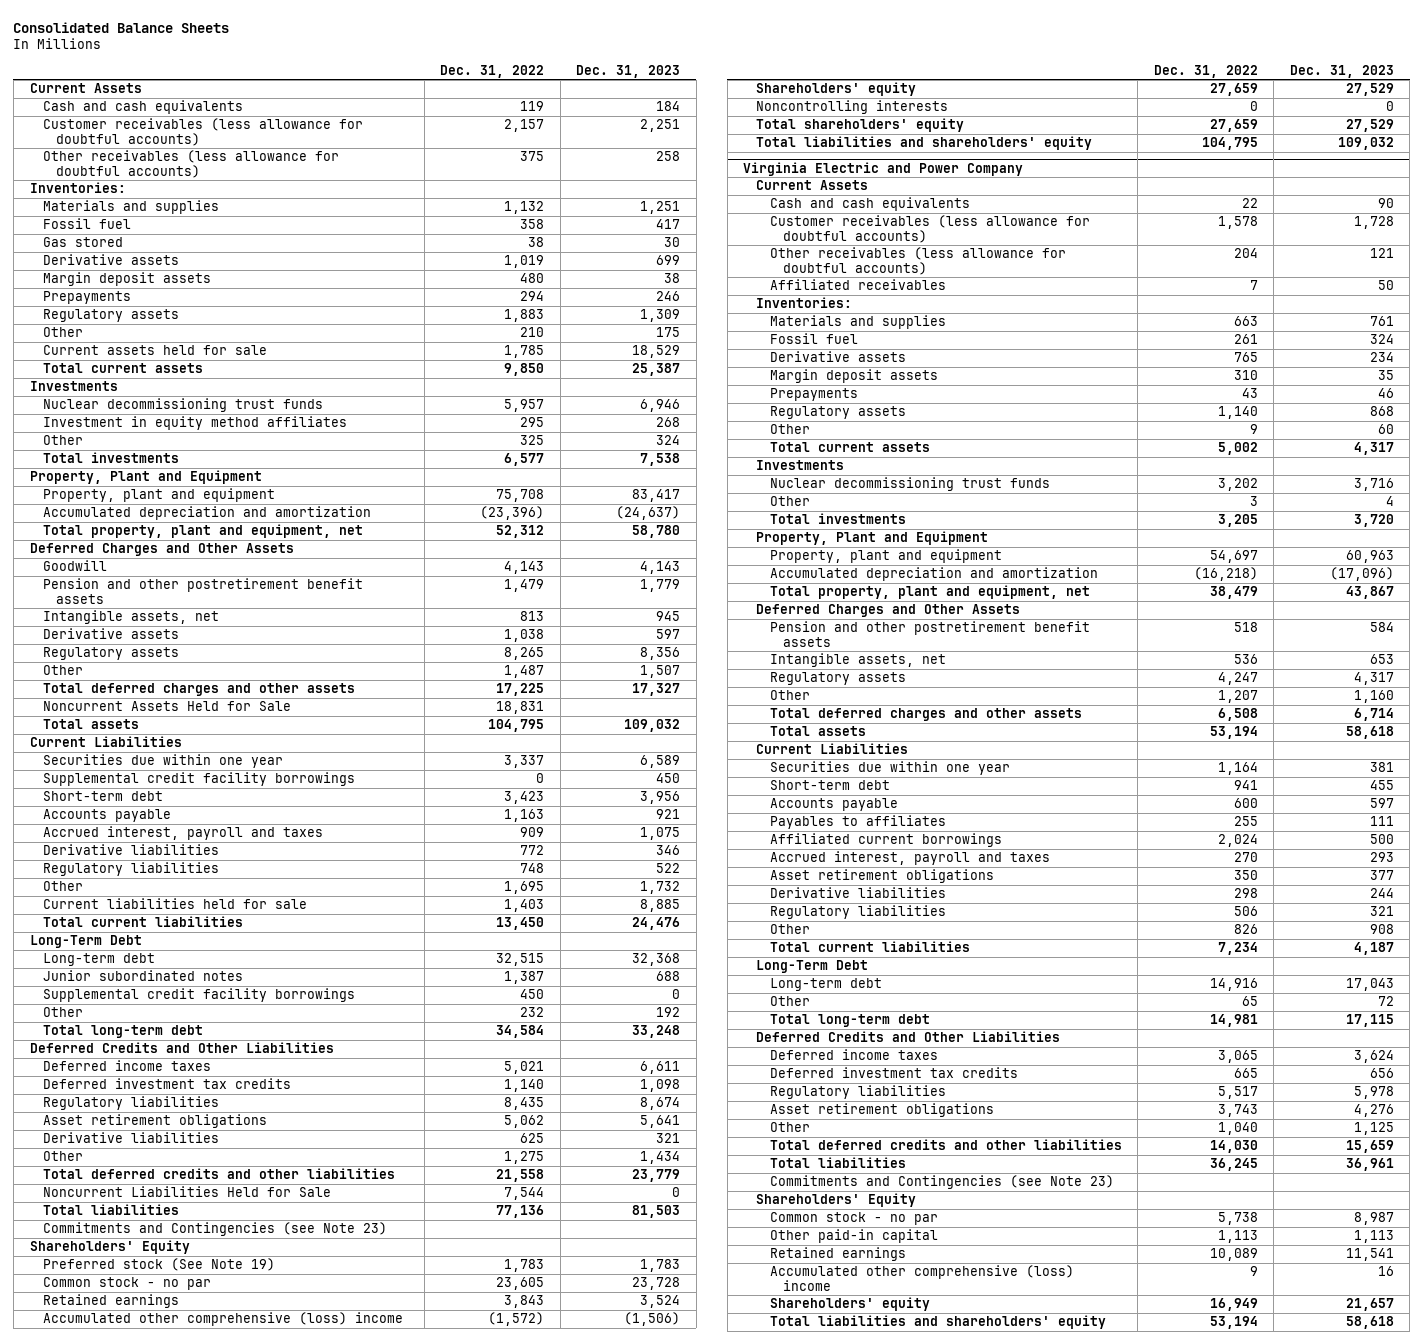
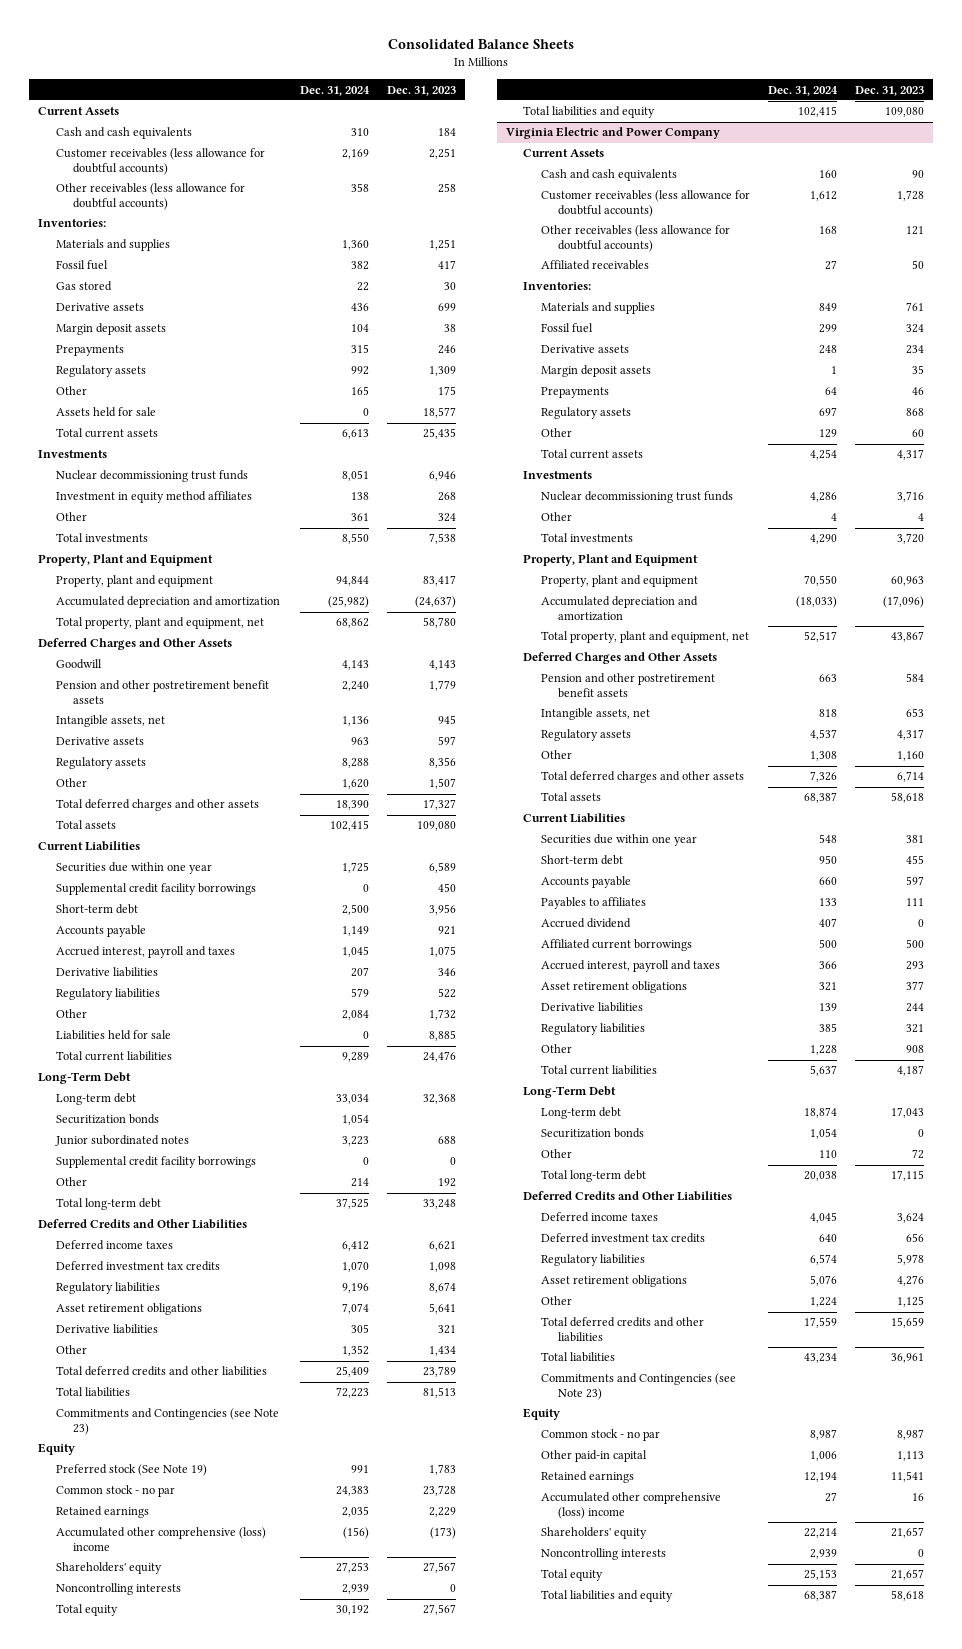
- | Dec. 31, 2022 | Dec. 31, 2023
+ | Dec. 31, 2024 | Dec. 31, 2023
- Current assets held for sale | 1,785 | 18,529
- Total current assets | 9,850 | 25,387
+ Assets held for sale | 0 | 18,577
+ Total current assets | 6,613 | 25,435
- Noncurrent Assets Held for Sale | 18,831 |
- Total assets | 104,795 | 109,032
+ Total assets | 102,415 | 109,080
- Current liabilities held for sale | 1,403 | 8,885
+ Liabilities held for sale | 0 | 8,885
+ Securitization bonds | 1,054 |
- Deferred income taxes | 5,021 | 6,611
+ Deferred income taxes | 6,412 | 6,621
- Total deferred credits and other liabilities | 21,558 | 23,779
- Noncurrent Liabilities Held for Sale | 7,544 | 0
- Total liabilities | 77,136 | 81,503
+ Total deferred credits and other liabilities | 25,409 | 23,789
+ Total liabilities | 72,223 | 81,513
- Shareholders' Equity
+ Equity
- Retained earnings | 3,843 | 3,524
- Accumulated other comprehensive (loss) income | (1,572) | (1,506)
- Shareholders' equity | 27,659 | 27,529
+ Retained earnings | 2,035 | 2,229
+ Accumulated other comprehensive (loss) income | (156) | (173)
+ Shareholders' equity | 27,253 | 27,567
- Total shareholders' equity | 27,659 | 27,529
- Total liabilities and shareholders' equity | 104,795 | 109,032
+ Total equity | 30,192 | 27,567
+ Total liabilities and equity | 102,415 | 109,080
@ Virginia Electric and Power Company
+ Accrued dividend | 407 | 0
+ Securitization bonds | 1,054 | 0
- Shareholders' Equity
+ Equity
- Total liabilities and shareholders' equity | 53,194 | 58,618
+ Noncontrolling interests | 2,939 | 0
+ Total equity | 25,153 | 21,657
+ Total liabilities and equity | 68,387 | 58,618

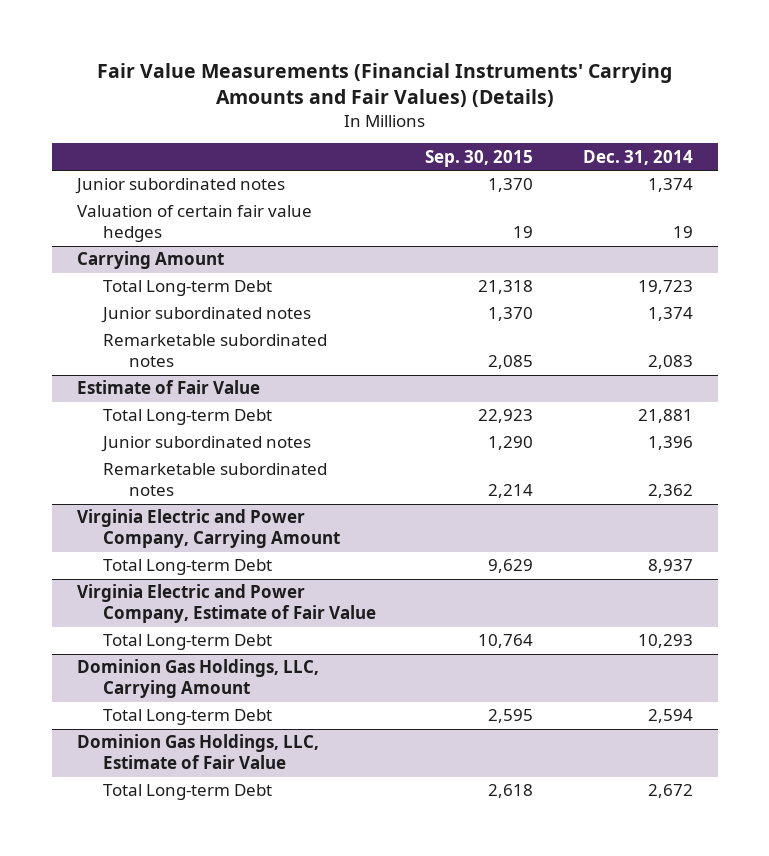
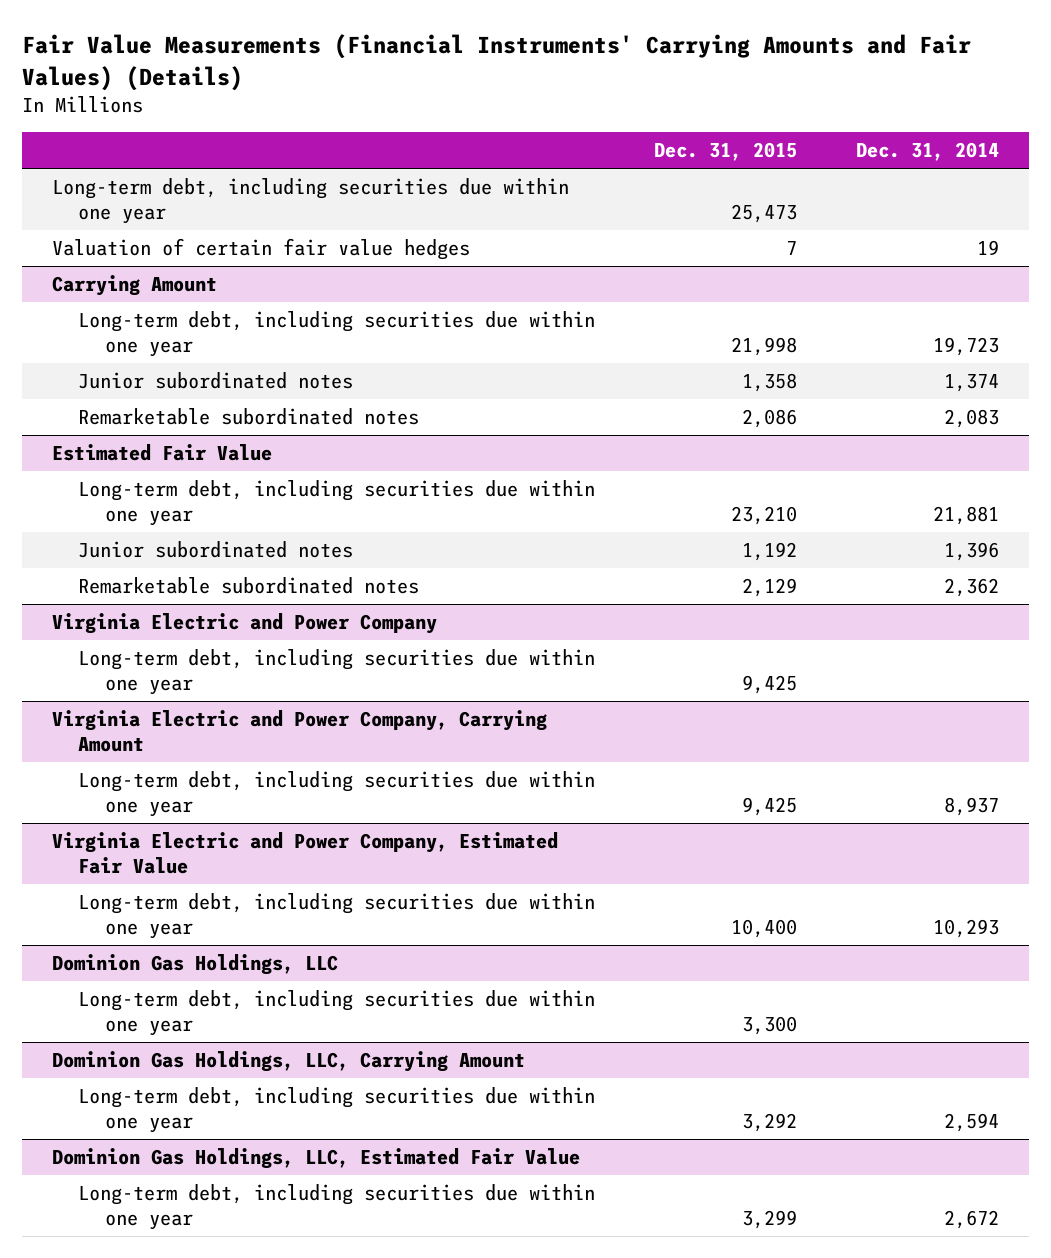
- | Sep. 30, 2015 | Dec. 31, 2014
+ | Dec. 31, 2015 | Dec. 31, 2014
- Junior subordinated notes | 1,370 | 1,374
+ Long-term debt, including securities due within one year | 25,473 |
@ Carrying Amount
- Total Long-term Debt | 21,318 | 19,723
+ Long-term debt, including securities due within one year | 21,998 | 19,723
- Estimate of Fair Value
- Total Long-term Debt | 22,923 | 21,881
+ Estimated Fair Value
+ Long-term debt, including securities due within one year | 23,210 | 21,881
+ Virginia Electric and Power Company
+ Long-term debt, including securities due within one year | 9,425 |
@ Virginia Electric and Power Company, Carrying Amount
- Total Long-term Debt | 9,629 | 8,937
- Virginia Electric and Power Company, Estimate of Fair Value
- Total Long-term Debt | 10,764 | 10,293
@ Virginia Electric and Power Company, Carrying Amount
+ Long-term debt, including securities due within one year | 9,425 | 8,937
+ Virginia Electric and Power Company, Estimated Fair Value
+ Long-term debt, including securities due within one year | 10,400 | 10,293
+ Dominion Gas Holdings, LLC
+ Long-term debt, including securities due within one year | 3,300 |
@ Dominion Gas Holdings, LLC, Carrying Amount
- Total Long-term Debt | 2,595 | 2,594
- Dominion Gas Holdings, LLC, Estimate of Fair Value
- Total Long-term Debt | 2,618 | 2,672
@ Dominion Gas Holdings, LLC, Carrying Amount
+ Long-term debt, including securities due within one year | 3,292 | 2,594
+ Dominion Gas Holdings, LLC, Estimated Fair Value
+ Long-term debt, including securities due within one year | 3,299 | 2,672

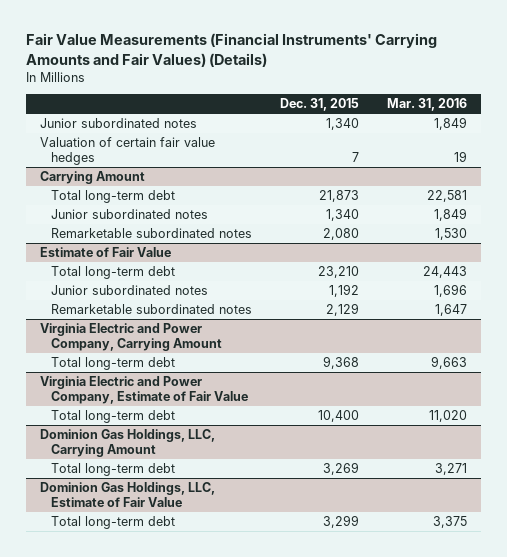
- | Dec. 31, 2015 | Dec. 31, 2014
+ | Dec. 31, 2015 | Mar. 31, 2016
- Long-term debt, including securities due within one year | 25,473 |
+ Junior subordinated notes | 1,340 | 1,849
@ Carrying Amount
- Long-term debt, including securities due within one year | 21,998 | 19,723
- Junior subordinated notes | 1,358 | 1,374
- Remarketable subordinated notes | 2,086 | 2,083
- Estimated Fair Value
- Long-term debt, including securities due within one year | 23,210 | 21,881
@ Carrying Amount
+ Total long-term debt | 21,873 | 22,581
+ Junior subordinated notes | 1,340 | 1,849
+ Remarketable subordinated notes | 2,080 | 1,530
+ Estimate of Fair Value
+ Total long-term debt | 23,210 | 24,443
- Virginia Electric and Power Company
- Long-term debt, including securities due within one year | 9,425 |
@ Virginia Electric and Power Company, Carrying Amount
- Long-term debt, including securities due within one year | 9,425 | 8,937
- Virginia Electric and Power Company, Estimated Fair Value
- Long-term debt, including securities due within one year | 10,400 | 10,293
- Dominion Gas Holdings, LLC
- Long-term debt, including securities due within one year | 3,300 |
@ Virginia Electric and Power Company, Carrying Amount
+ Total long-term debt | 9,368 | 9,663
+ Virginia Electric and Power Company, Estimate of Fair Value
+ Total long-term debt | 10,400 | 11,020
@ Dominion Gas Holdings, LLC, Carrying Amount
- Long-term debt, including securities due within one year | 3,292 | 2,594
- Dominion Gas Holdings, LLC, Estimated Fair Value
- Long-term debt, including securities due within one year | 3,299 | 2,672
@ Dominion Gas Holdings, LLC, Carrying Amount
+ Total long-term debt | 3,269 | 3,271
+ Dominion Gas Holdings, LLC, Estimate of Fair Value
+ Total long-term debt | 3,299 | 3,375

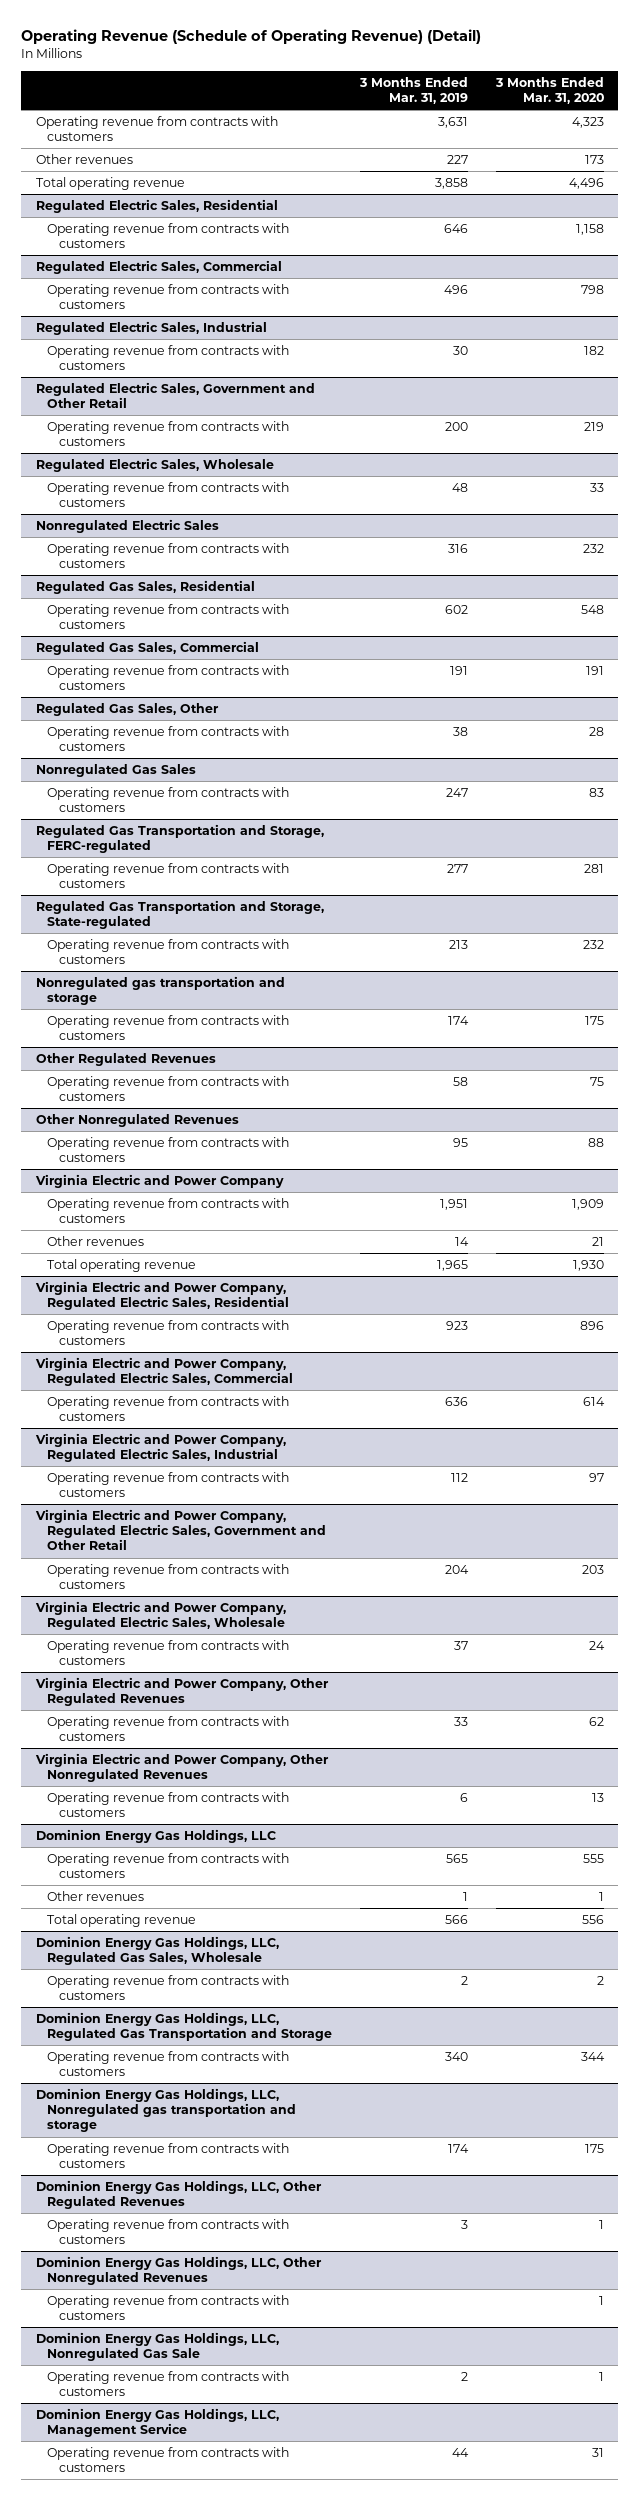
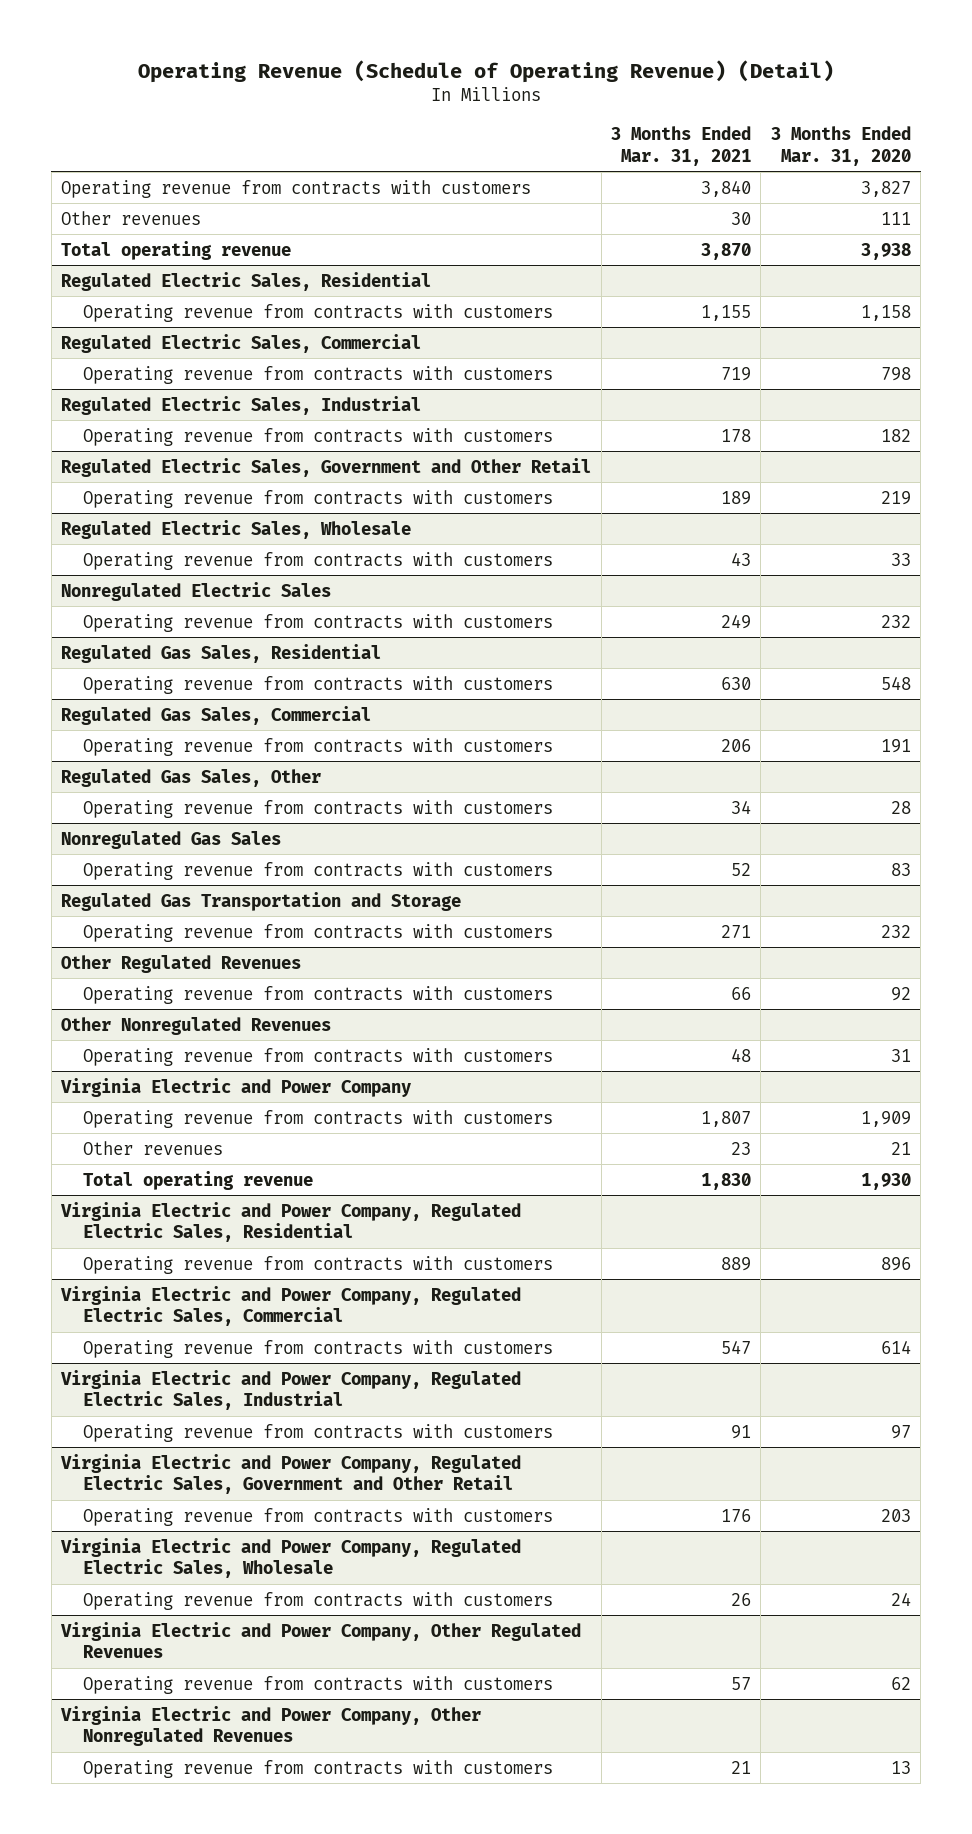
- | 3 Months Ended Mar. 31, 2019 | 3 Months Ended Mar. 31, 2020
+ | 3 Months Ended Mar. 31, 2021 | 3 Months Ended Mar. 31, 2020
- Operating revenue from contracts with customers | 3,631 | 4,323
- Other revenues | 227 | 173
- Total operating revenue | 3,858 | 4,496
+ Operating revenue from contracts with customers | 3,840 | 3,827
+ Other revenues | 30 | 111
+ Total operating revenue | 3,870 | 3,938
- Regulated Gas Transportation and Storage, FERC-regulated
- Operating revenue from contracts with customers | 277 | 281
- Regulated Gas Transportation and Storage, State-regulated
+ Regulated Gas Transportation and Storage
- Nonregulated gas transportation and storage
- Operating revenue from contracts with customers | 174 | 175
@ Other Regulated Revenues
- Operating revenue from contracts with customers | 58 | 75
+ Operating revenue from contracts with customers | 66 | 92
@ Other Nonregulated Revenues
- Operating revenue from contracts with customers | 95 | 88
+ Operating revenue from contracts with customers | 48 | 31
- Dominion Energy Gas Holdings, LLC
- Operating revenue from contracts with customers | 565 | 555
- Other revenues | 1 | 1
- Total operating revenue | 566 | 556
- Dominion Energy Gas Holdings, LLC, Regulated Gas Sales, Wholesale
- Operating revenue from contracts with customers | 2 | 2
- Dominion Energy Gas Holdings, LLC, Regulated Gas Transportation and Storage
- Operating revenue from contracts with customers | 340 | 344
- Dominion Energy Gas Holdings, LLC, Nonregulated gas transportation and storage
- Operating revenue from contracts with customers | 174 | 175
- Dominion Energy Gas Holdings, LLC, Other Regulated Revenues
- Operating revenue from contracts with customers | 3 | 1
- Dominion Energy Gas Holdings, LLC, Other Nonregulated Revenues
- Operating revenue from contracts with customers | | 1
- Dominion Energy Gas Holdings, LLC, Nonregulated Gas Sale
- Operating revenue from contracts with customers | 2 | 1
- Dominion Energy Gas Holdings, LLC, Management Service
- Operating revenue from contracts with customers | 44 | 31

